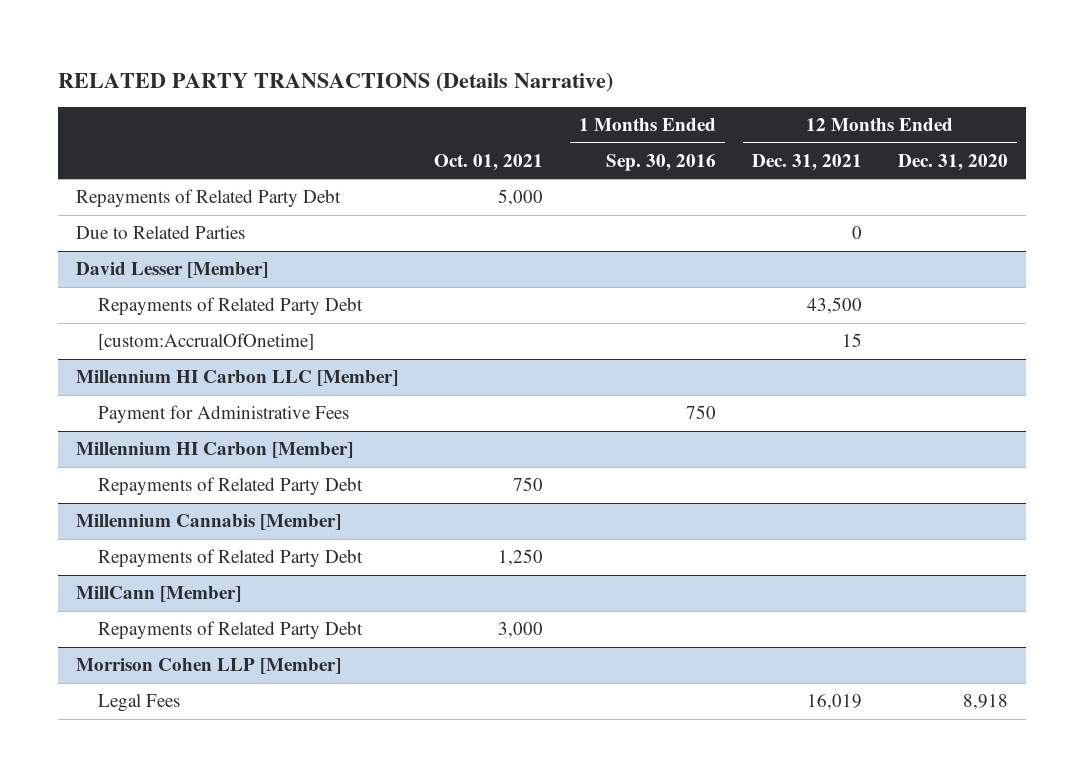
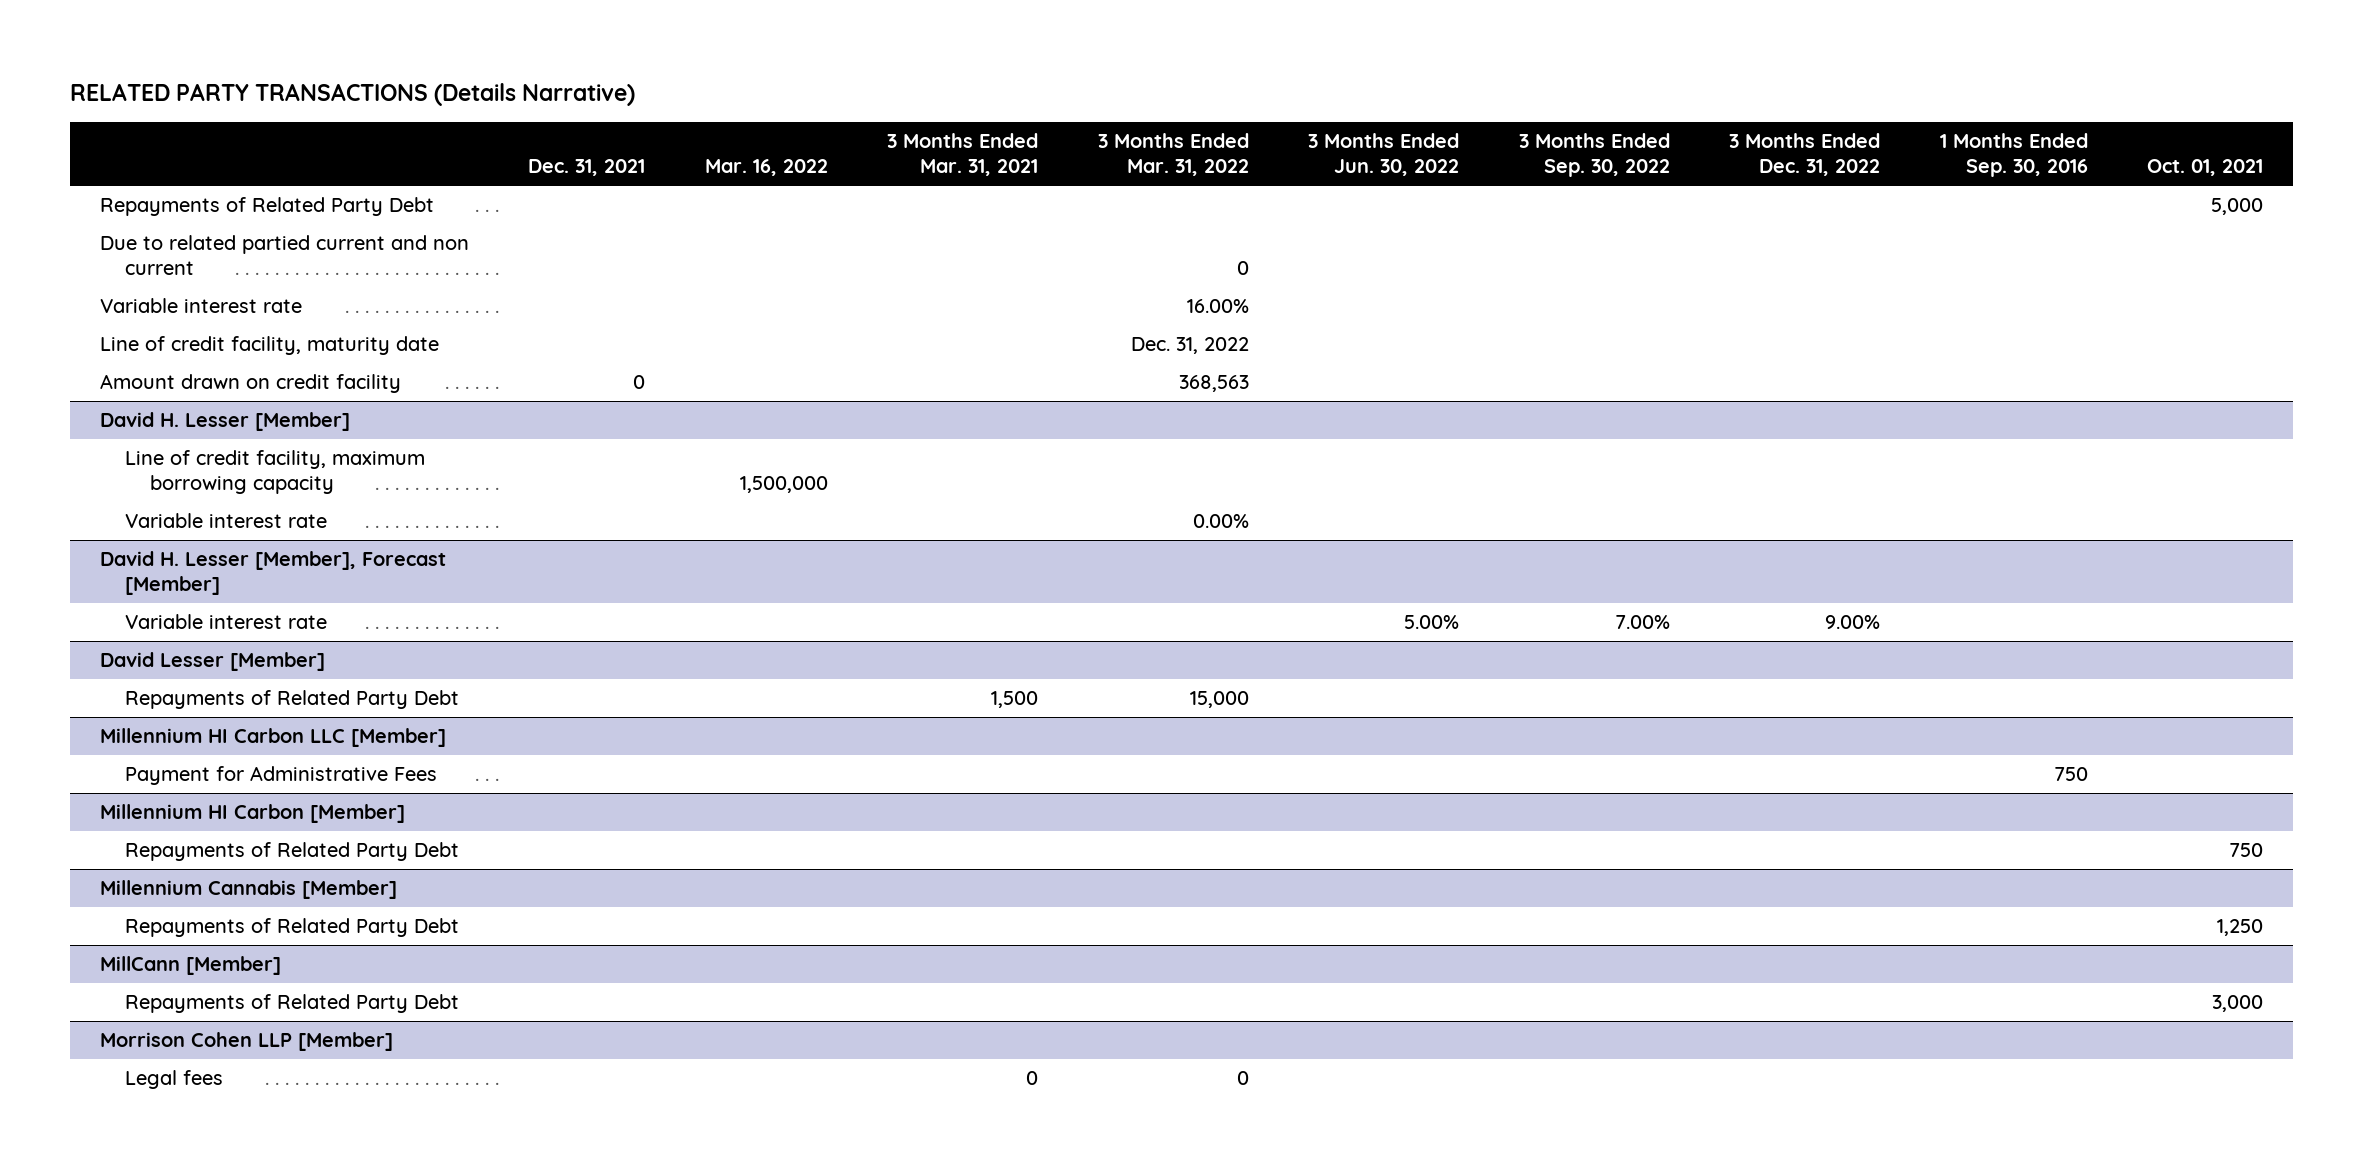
- | Oct. 01, 2021 | 1 Months Ended Sep. 30, 2016 | 12 Months Ended Dec. 31, 2021 | 12 Months Ended Dec. 31, 2020
+ | Dec. 31, 2021 | Mar. 16, 2022 | 3 Months Ended Mar. 31, 2021 | 3 Months Ended Mar. 31, 2022 | 3 Months Ended Jun. 30, 2022 | 3 Months Ended Sep. 30, 2022 | 3 Months Ended Dec. 31, 2022 | 1 Months Ended Sep. 30, 2016 | Oct. 01, 2021
- Due to Related Parties | | | 0 |
+ Due to related partied current and non current | | | | 0 | | | | |
+ Variable interest rate | | | | 16.00% | | | | |
+ Line of credit facility, maturity date | | | | Dec. 31, 2022 | | | | |
+ Amount drawn on credit facility | 0 | | | 368,563 | | | | |
+ David H. Lesser [Member]
+ Line of credit facility, maximum borrowing capacity | | 1,500,000 | | | | | | |
+ Variable interest rate | | | | 0.00% | | | | |
+ David H. Lesser [Member], Forecast [Member]
+ Variable interest rate | | | | | 5.00% | 7.00% | 9.00% | |
@ David Lesser [Member]
- [custom:AccrualOfOnetime] | | | 15 |
@ Morrison Cohen LLP [Member]
- Legal Fees | | | 16,019 | 8,918
+ Legal fees | | | 0 | 0 | | | | |

